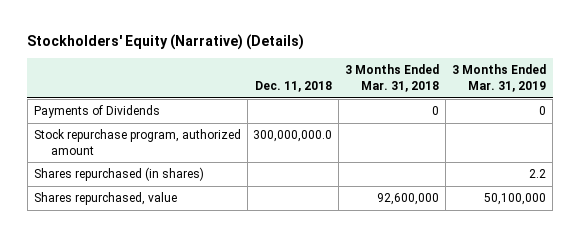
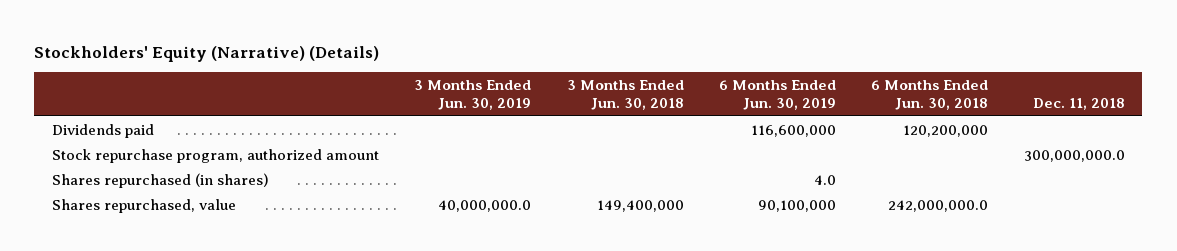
- | Dec. 11, 2018 | 3 Months Ended Mar. 31, 2018 | 3 Months Ended Mar. 31, 2019
+ | 3 Months Ended Jun. 30, 2019 | 3 Months Ended Jun. 30, 2018 | 6 Months Ended Jun. 30, 2019 | 6 Months Ended Jun. 30, 2018 | Dec. 11, 2018
- Payments of Dividends | | 0 | 0
+ Dividends paid | | | 116,600,000 | 120,200,000 |

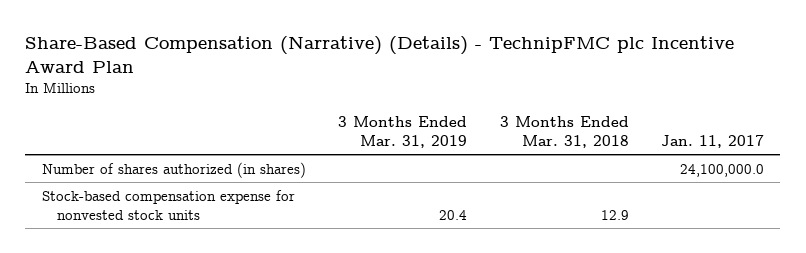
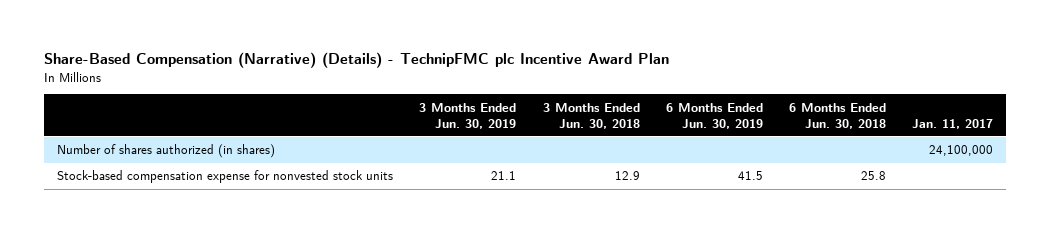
- | 3 Months Ended Mar. 31, 2019 | 3 Months Ended Mar. 31, 2018 | Jan. 11, 2017
+ | 3 Months Ended Jun. 30, 2019 | 3 Months Ended Jun. 30, 2018 | 6 Months Ended Jun. 30, 2019 | 6 Months Ended Jun. 30, 2018 | Jan. 11, 2017
- Number of shares authorized (in shares) | | | 24,100,000.0
+ Number of shares authorized (in shares) | | | | | 24,100,000

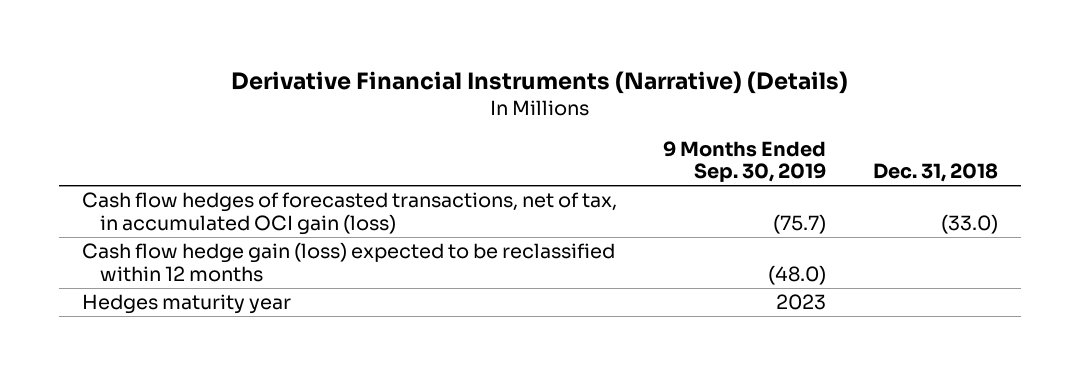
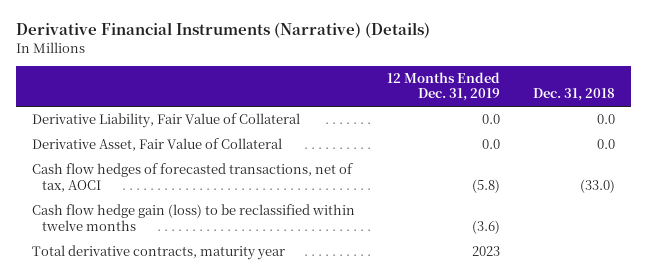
- | 9 Months Ended Sep. 30, 2019 | Dec. 31, 2018
+ | 12 Months Ended Dec. 31, 2019 | Dec. 31, 2018
- Cash flow hedges of forecasted transactions, net of tax, in accumulated OCI gain (loss) | (75.7) | (33.0)
- Cash flow hedge gain (loss) expected to be reclassified within 12 months | (48.0) |
- Hedges maturity year | 2023 |
+ Derivative Liability, Fair Value of Collateral | 0.0 | 0.0
+ Derivative Asset, Fair Value of Collateral | 0.0 | 0.0
+ Cash flow hedges of forecasted transactions, net of tax, AOCI | (5.8) | (33.0)
+ Cash flow hedge gain (loss) to be reclassified within twelve months | (3.6) |
+ Total derivative contracts, maturity year | 2023 |

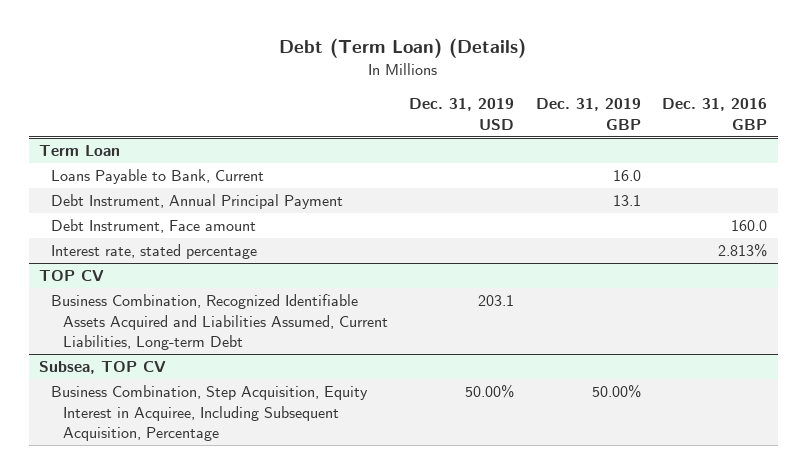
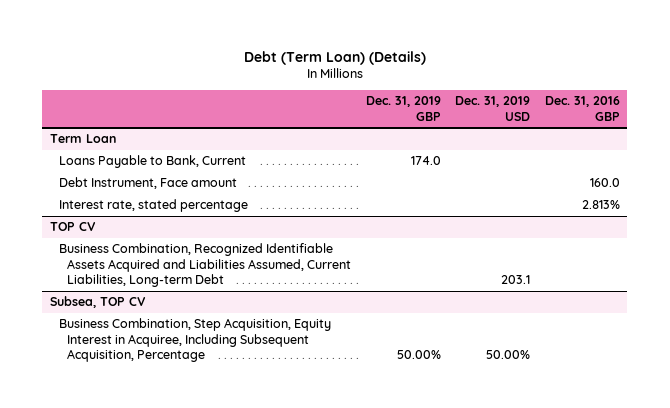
- | Dec. 31, 2019 USD | Dec. 31, 2019 GBP | Dec. 31, 2016 GBP
+ | Dec. 31, 2019 GBP | Dec. 31, 2019 USD | Dec. 31, 2016 GBP
@ Term Loan
- Loans Payable to Bank, Current | | 16.0 |
- Debt Instrument, Annual Principal Payment | | 13.1 |
+ Loans Payable to Bank, Current | 174.0 | |

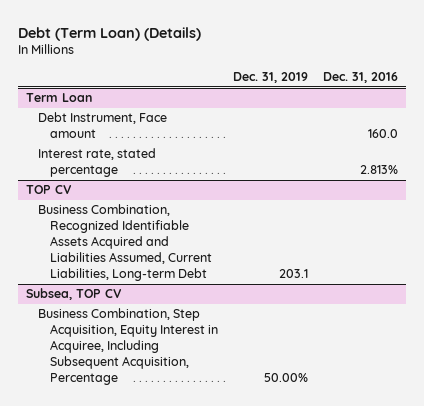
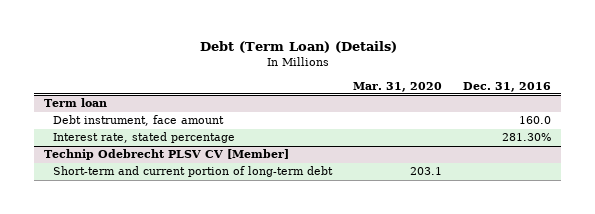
- | Dec. 31, 2019 | Dec. 31, 2016
+ | Mar. 31, 2020 | Dec. 31, 2016
- Term Loan
- Debt Instrument, Face amount | | 160.0
- Interest rate, stated percentage | | 2.813%
- TOP CV
- Business Combination, Recognized Identifiable Assets Acquired and Liabilities Assumed, Current Liabilities, Long-term Debt | 203.1 |
- Subsea, TOP CV
- Business Combination, Step Acquisition, Equity Interest in Acquiree, Including Subsequent Acquisition, Percentage | 50.00% |
+ Term loan
+ Debt instrument, face amount | | 160.0
+ Interest rate, stated percentage | | 281.30%
+ Technip Odebrecht PLSV CV [Member]
+ Short-term and current portion of long-term debt | 203.1 |

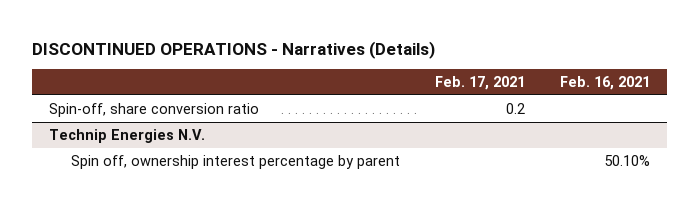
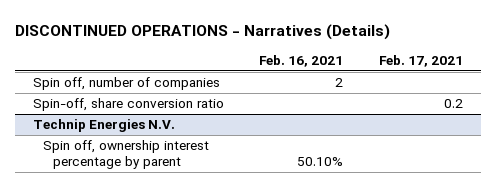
- | Feb. 17, 2021 | Feb. 16, 2021
+ | Feb. 16, 2021 | Feb. 17, 2021
+ Spin off, number of companies | 2 |

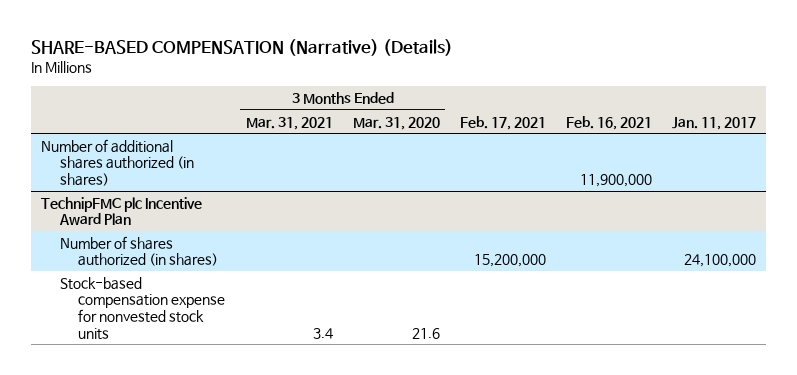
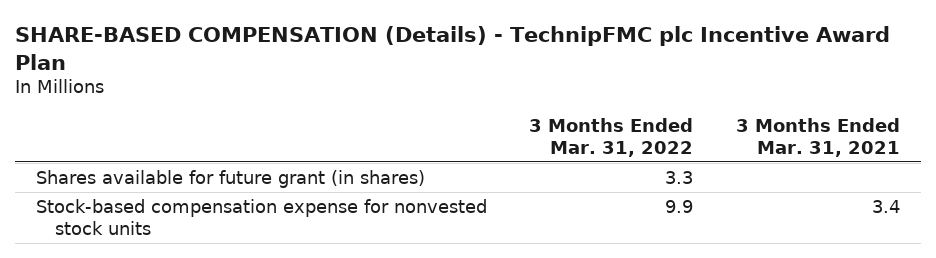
- SHARE-BASED COMPENSATION (Narrative) (Details)
+ SHARE-BASED COMPENSATION (Details) - TechnipFMC plc Incentive Award Plan
- | 3 Months Ended Mar. 31, 2021 | 3 Months Ended Mar. 31, 2020 | Feb. 17, 2021 | Feb. 16, 2021 | Jan. 11, 2017
+ | 3 Months Ended Mar. 31, 2022 | 3 Months Ended Mar. 31, 2021
- Number of additional shares authorized (in shares) | | | | 11,900,000 |
- TechnipFMC plc Incentive Award Plan
- Number of shares authorized (in shares) | | | 15,200,000 | | 24,100,000
- Stock-based compensation expense for nonvested stock units | 3.4 | 21.6 | | |
+ Shares available for future grant (in shares) | 3.3 |
+ Stock-based compensation expense for nonvested stock units | 9.9 | 3.4

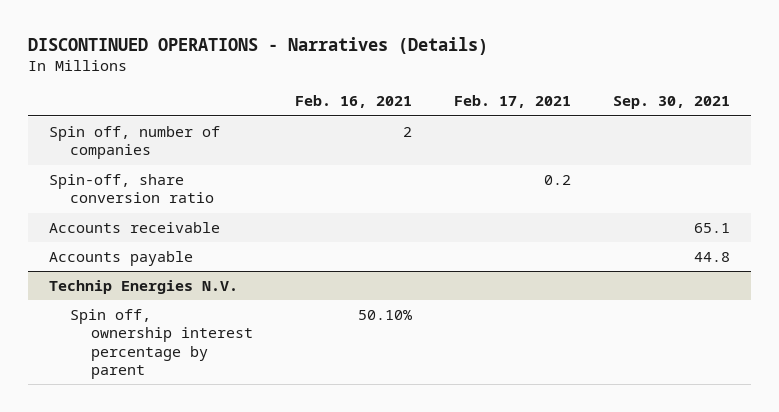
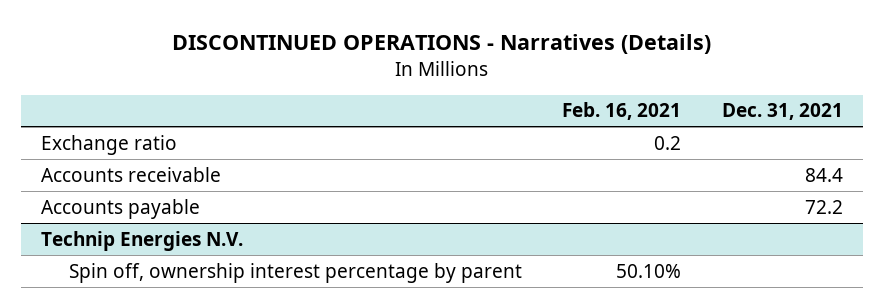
- | Feb. 16, 2021 | Feb. 17, 2021 | Sep. 30, 2021
+ | Feb. 16, 2021 | Dec. 31, 2021
- Spin off, number of companies | 2 | |
- Spin-off, share conversion ratio | | 0.2 |
+ Exchange ratio | 0.2 |

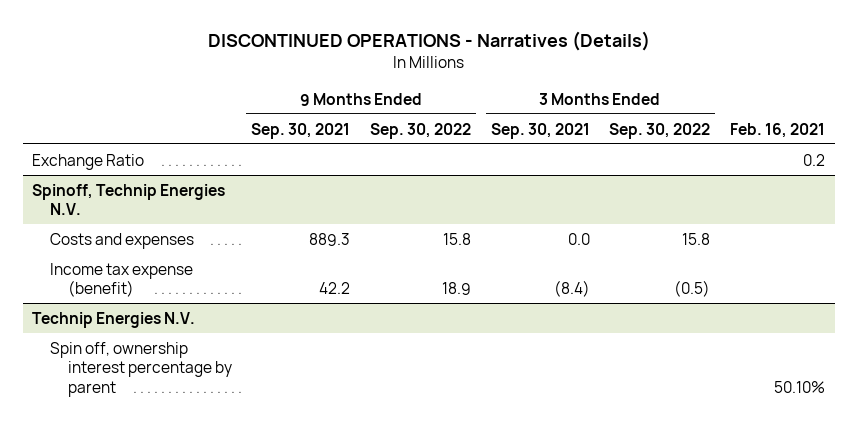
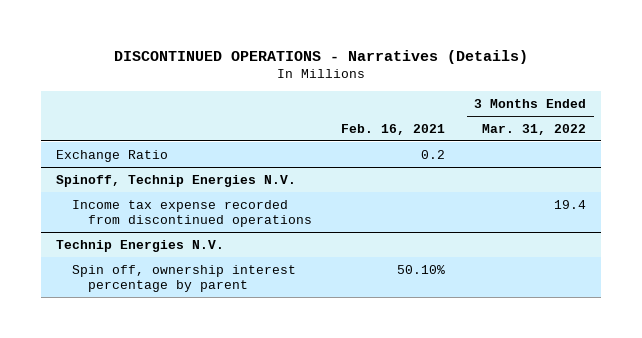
- | 9 Months Ended Sep. 30, 2021 | 9 Months Ended Sep. 30, 2022 | 3 Months Ended Sep. 30, 2021 | 3 Months Ended Sep. 30, 2022 | Feb. 16, 2021
+ | Feb. 16, 2021 | 3 Months Ended Mar. 31, 2022
@ Spinoff, Technip Energies N.V.
- Costs and expenses | 889.3 | 15.8 | 0.0 | 15.8 |
- Income tax expense (benefit) | 42.2 | 18.9 | (8.4) | (0.5) |
+ Income tax expense recorded from discontinued operations | | 19.4

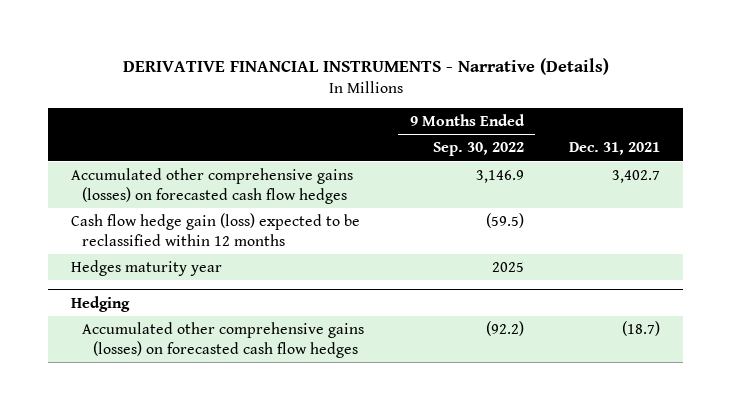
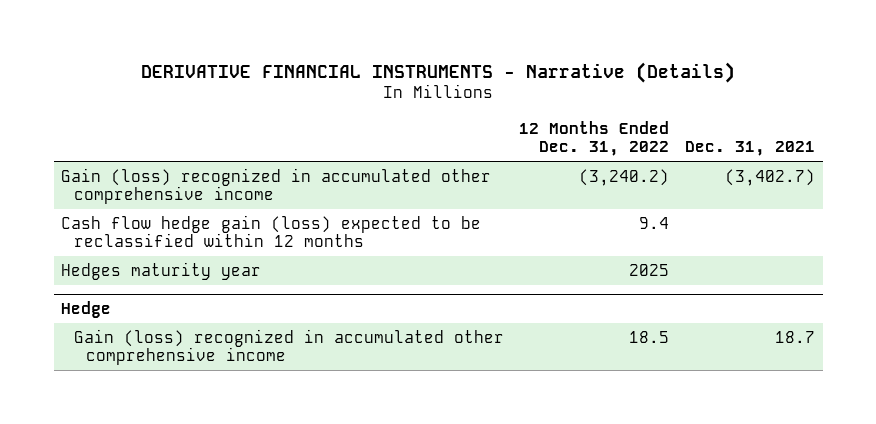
- | 9 Months Ended Sep. 30, 2022 | Dec. 31, 2021
+ | 12 Months Ended Dec. 31, 2022 | Dec. 31, 2021
- Accumulated other comprehensive gains (losses) on forecasted cash flow hedges | 3,146.9 | 3,402.7
+ Gain (loss) recognized in accumulated other comprehensive income | (3,240.2) | (3,402.7)
- Hedging
- Accumulated other comprehensive gains (losses) on forecasted cash flow hedges | (92.2) | (18.7)
+ Hedge
+ Gain (loss) recognized in accumulated other comprehensive income | 18.5 | 18.7

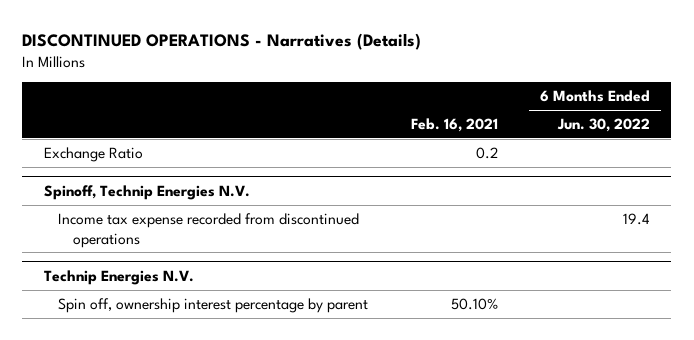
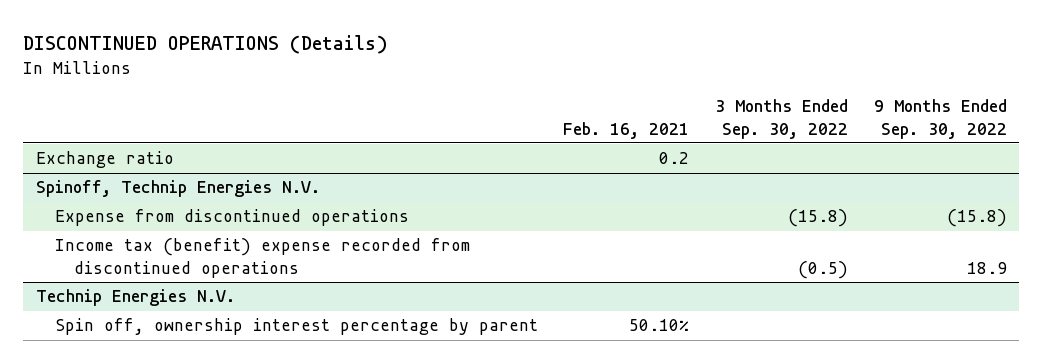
- DISCONTINUED OPERATIONS - Narratives (Details)
+ DISCONTINUED OPERATIONS (Details)
- | Feb. 16, 2021 | 6 Months Ended Jun. 30, 2022
+ | Feb. 16, 2021 | 3 Months Ended Sep. 30, 2022 | 9 Months Ended Sep. 30, 2022
- Exchange Ratio | 0.2 |
+ Exchange ratio | 0.2 | |
@ Spinoff, Technip Energies N.V.
- Income tax expense recorded from discontinued operations | | 19.4
+ Expense from discontinued operations | | (15.8) | (15.8)
+ Income tax (benefit) expense recorded from discontinued operations | | (0.5) | 18.9

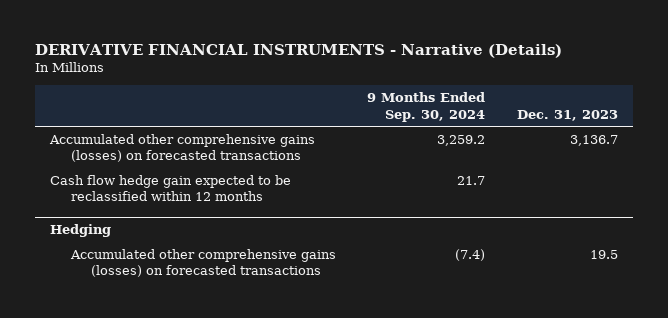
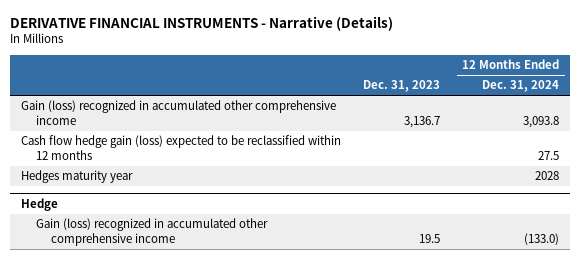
- | 9 Months Ended Sep. 30, 2024 | Dec. 31, 2023
+ | Dec. 31, 2023 | 12 Months Ended Dec. 31, 2024
- Accumulated other comprehensive gains (losses) on forecasted transactions | 3,259.2 | 3,136.7
- Cash flow hedge gain expected to be reclassified within 12 months | 21.7 |
- Hedging
- Accumulated other comprehensive gains (losses) on forecasted transactions | (7.4) | 19.5
+ Gain (loss) recognized in accumulated other comprehensive income | 3,136.7 | 3,093.8
+ Cash flow hedge gain (loss) expected to be reclassified within 12 months | | 27.5
+ Hedges maturity year | | 2028
+ Hedge
+ Gain (loss) recognized in accumulated other comprehensive income | 19.5 | (133.0)

